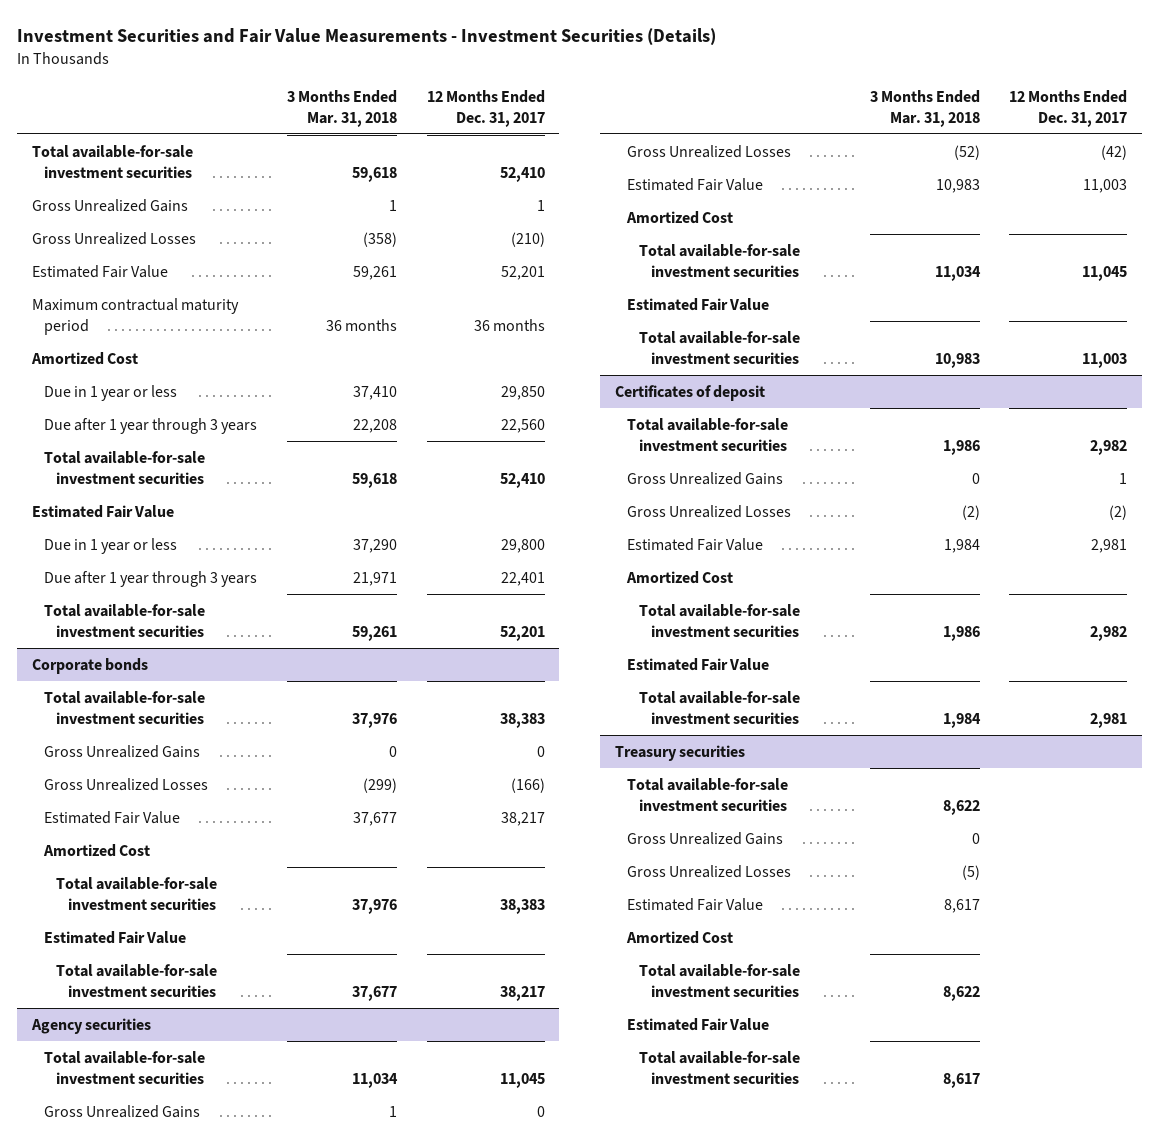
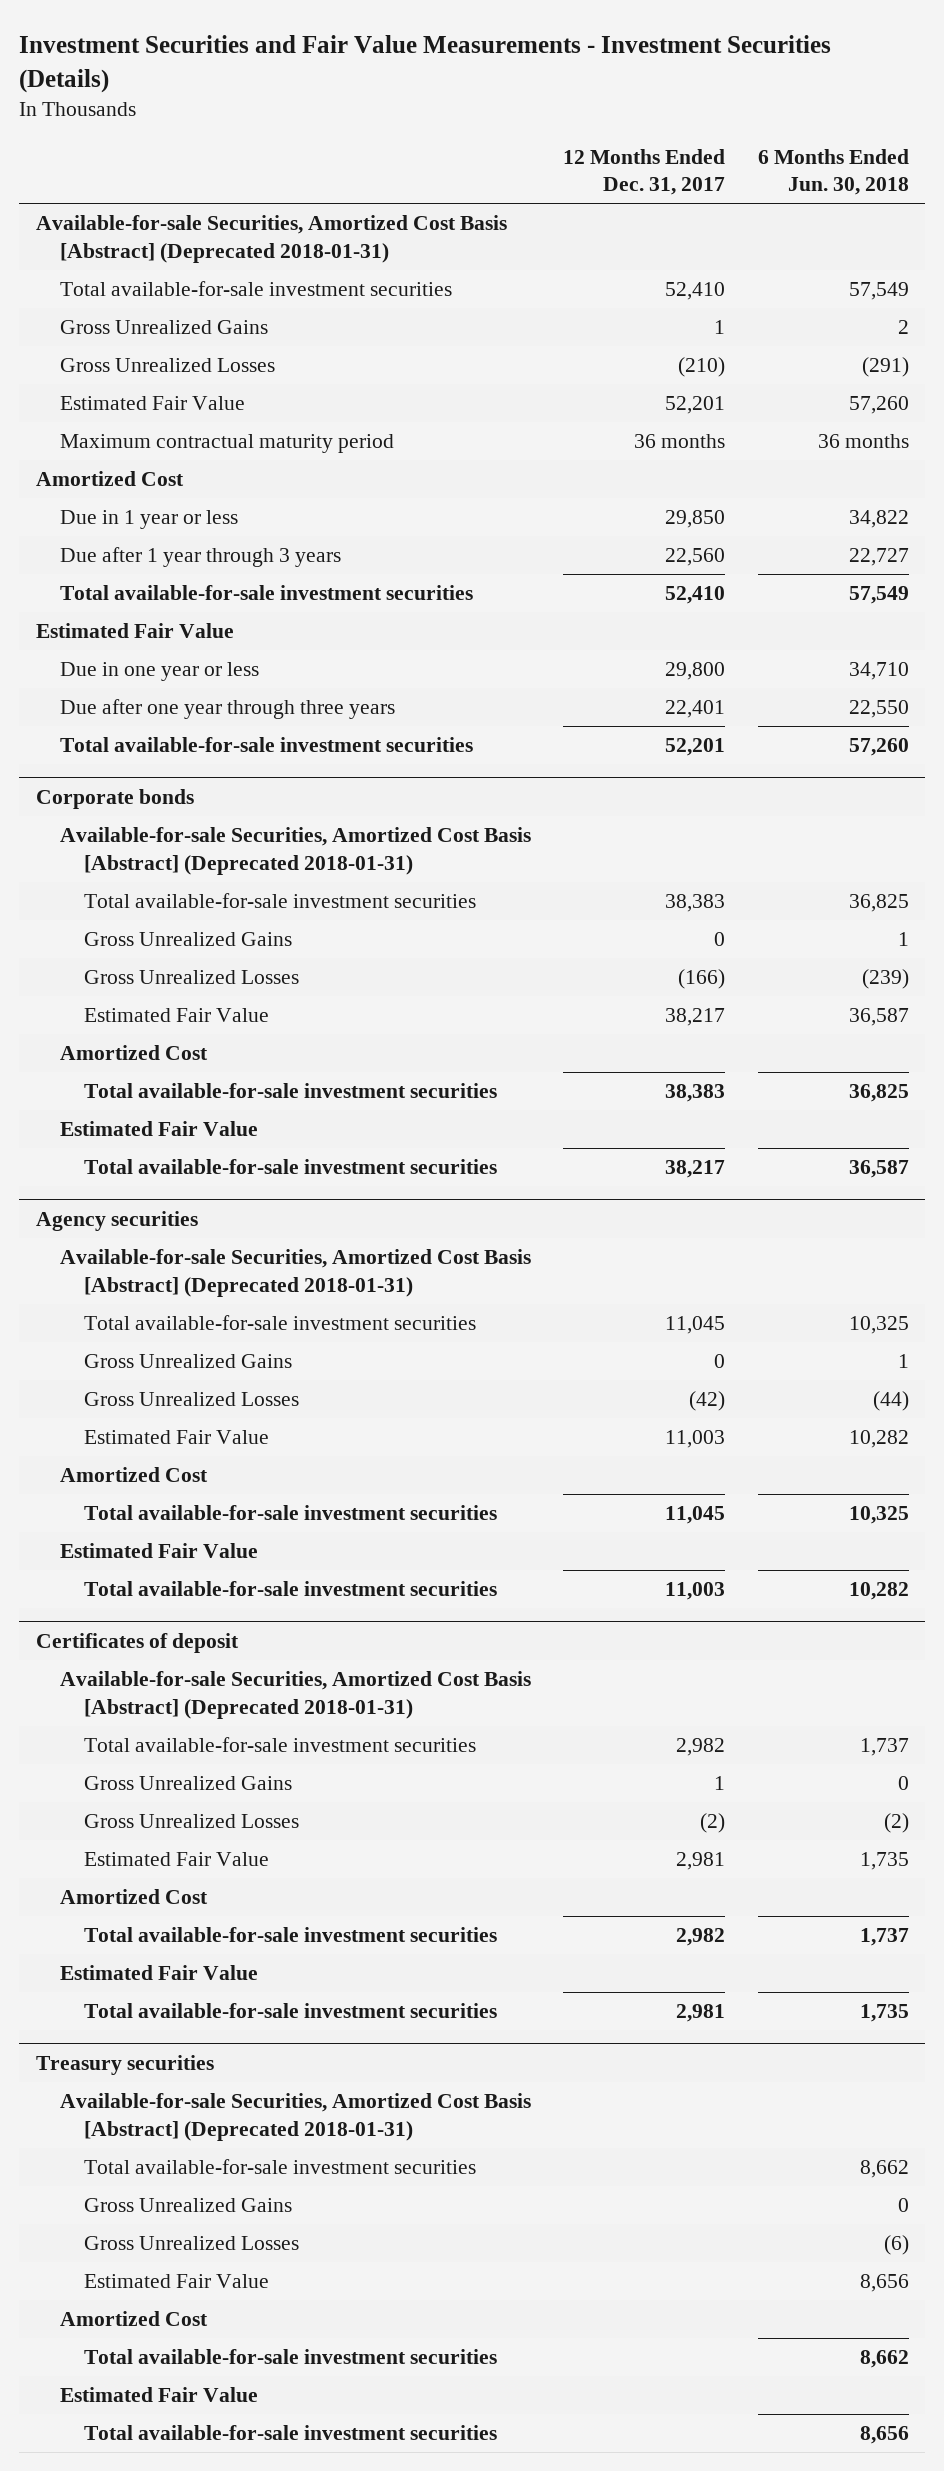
- | 3 Months Ended Mar. 31, 2018 | 12 Months Ended Dec. 31, 2017
+ | 12 Months Ended Dec. 31, 2017 | 6 Months Ended Jun. 30, 2018
+ Available-for-sale Securities, Amortized Cost Basis [Abstract] (Deprecated 2018-01-31)
- Due in 1 year or less | 37,290 | 29,800
- Due after 1 year through 3 years | 21,971 | 22,401
+ Due in one year or less | 29,800 | 34,710
+ Due after one year through three years | 22,401 | 22,550
@ Corporate bonds
+ Available-for-sale Securities, Amortized Cost Basis [Abstract] (Deprecated 2018-01-31)
@ Agency securities
+ Available-for-sale Securities, Amortized Cost Basis [Abstract] (Deprecated 2018-01-31)
@ Certificates of deposit
+ Available-for-sale Securities, Amortized Cost Basis [Abstract] (Deprecated 2018-01-31)
@ Treasury securities
+ Available-for-sale Securities, Amortized Cost Basis [Abstract] (Deprecated 2018-01-31)

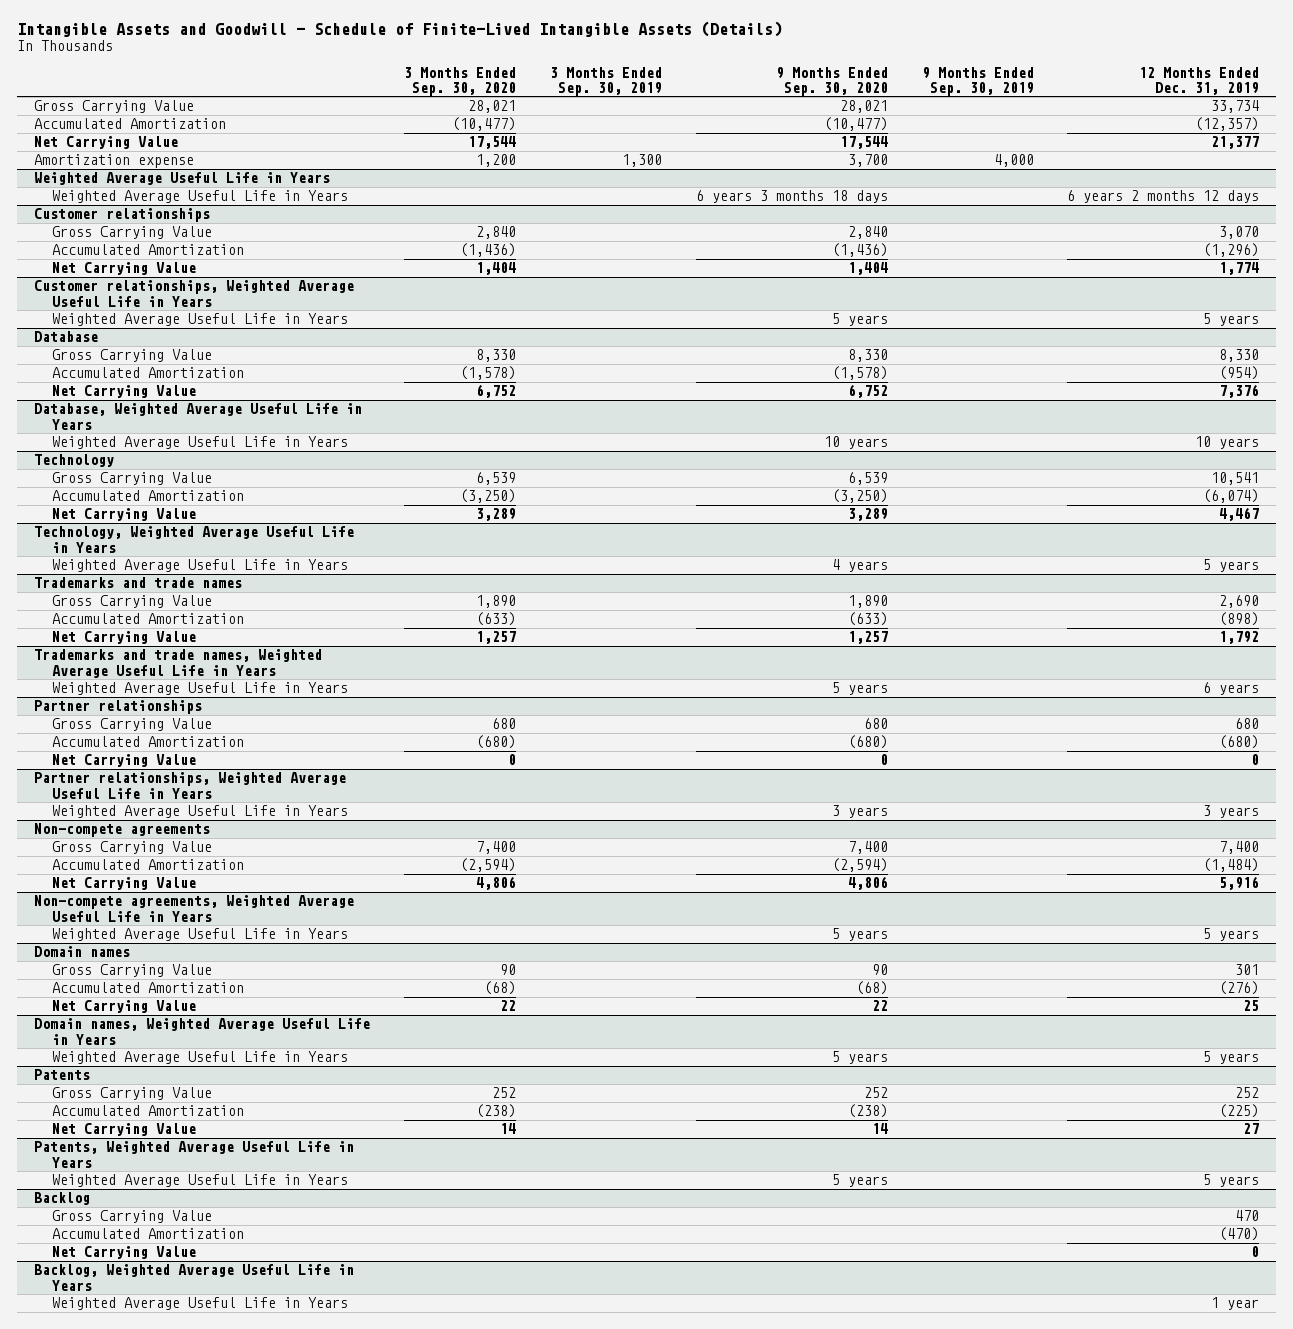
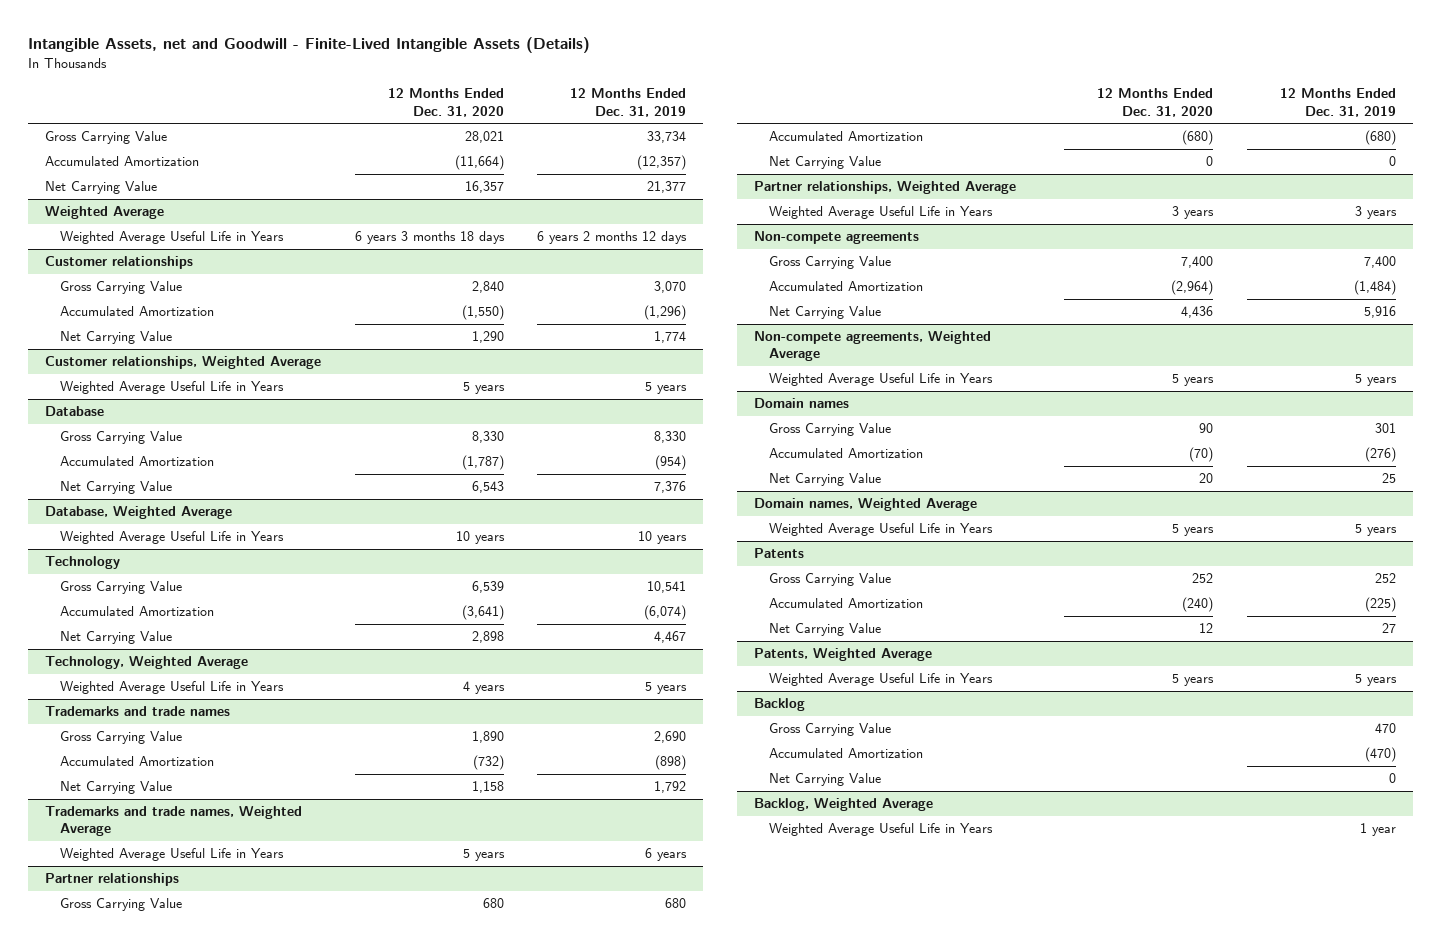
- Intangible Assets and Goodwill - Schedule of Finite-Lived Intangible Assets (Details)
+ Intangible Assets, net and Goodwill - Finite-Lived Intangible Assets (Details)
- | 3 Months Ended Sep. 30, 2020 | 3 Months Ended Sep. 30, 2019 | 9 Months Ended Sep. 30, 2020 | 9 Months Ended Sep. 30, 2019 | 12 Months Ended Dec. 31, 2019
+ | 12 Months Ended Dec. 31, 2020 | 12 Months Ended Dec. 31, 2019
- Amortization expense | 1,200 | 1,300 | 3,700 | 4,000 |
- Weighted Average Useful Life in Years
+ Weighted Average
- Customer relationships, Weighted Average Useful Life in Years
+ Customer relationships, Weighted Average
- Database, Weighted Average Useful Life in Years
+ Database, Weighted Average
- Technology, Weighted Average Useful Life in Years
+ Technology, Weighted Average
- Trademarks and trade names, Weighted Average Useful Life in Years
+ Trademarks and trade names, Weighted Average
- Partner relationships, Weighted Average Useful Life in Years
+ Partner relationships, Weighted Average
- Non-compete agreements, Weighted Average Useful Life in Years
+ Non-compete agreements, Weighted Average
- Domain names, Weighted Average Useful Life in Years
+ Domain names, Weighted Average
- Patents, Weighted Average Useful Life in Years
+ Patents, Weighted Average
- Backlog, Weighted Average Useful Life in Years
+ Backlog, Weighted Average

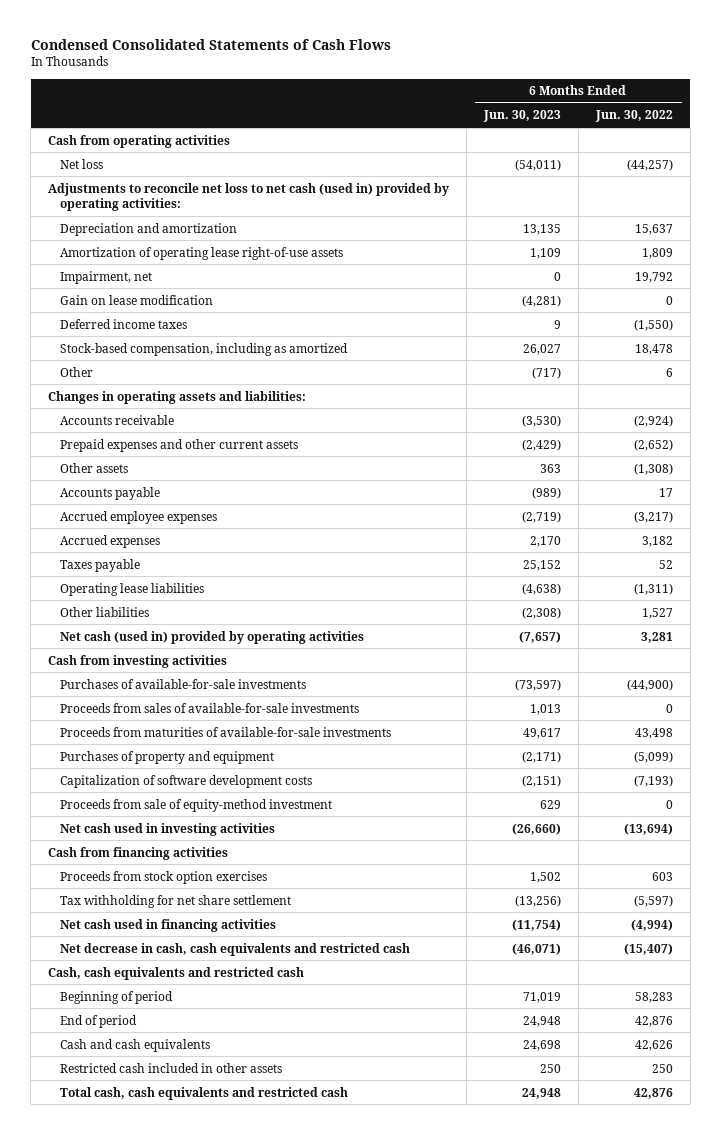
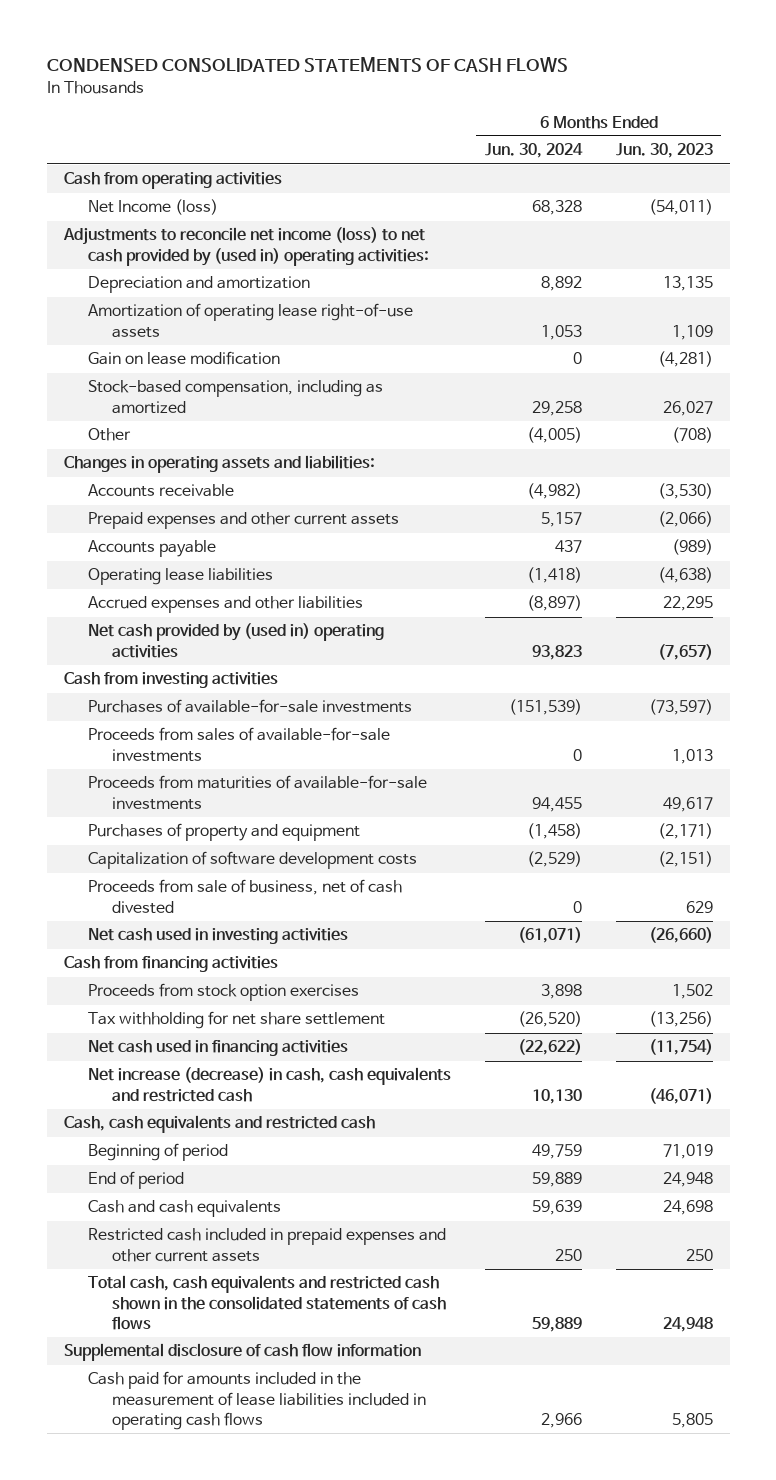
- Condensed Consolidated Statements of Cash Flows
+ CONDENSED CONSOLIDATED STATEMENTS OF CASH FLOWS
- | 6 Months Ended Jun. 30, 2023 | 6 Months Ended Jun. 30, 2022
+ | 6 Months Ended Jun. 30, 2024 | 6 Months Ended Jun. 30, 2023
- Net loss | (54,011) | (44,257)
- Adjustments to reconcile net loss to net cash (used in) provided by operating activities:
+ Net Income (loss) | 68,328 | (54,011)
+ Adjustments to reconcile net income (loss) to net cash provided by (used in) operating activities:
- Impairment, net | 0 | 19,792
- Deferred income taxes | 9 | (1,550)
- Other | (717) | 6
+ Other | (4,005) | (708)
- Prepaid expenses and other current assets | (2,429) | (2,652)
- Other assets | 363 | (1,308)
+ Prepaid expenses and other current assets | 5,157 | (2,066)
- Accrued employee expenses | (2,719) | (3,217)
- Accrued expenses | 2,170 | 3,182
- Taxes payable | 25,152 | 52
- Other liabilities | (2,308) | 1,527
- Net cash (used in) provided by operating activities | (7,657) | 3,281
+ Accrued expenses and other liabilities | (8,897) | 22,295
+ Net cash provided by (used in) operating activities | 93,823 | (7,657)
- Proceeds from sale of equity-method investment | 629 | 0
+ Proceeds from sale of business, net of cash divested | 0 | 629
- Net decrease in cash, cash equivalents and restricted cash | (46,071) | (15,407)
+ Net increase (decrease) in cash, cash equivalents and restricted cash | 10,130 | (46,071)
- Restricted cash included in other assets | 250 | 250
- Total cash, cash equivalents and restricted cash | 24,948 | 42,876
+ Restricted cash included in prepaid expenses and other current assets | 250 | 250
+ Total cash, cash equivalents and restricted cash shown in the consolidated statements of cash flows | 59,889 | 24,948
+ Supplemental disclosure of cash flow information
+ Cash paid for amounts included in the measurement of lease liabilities included in operating cash flows | 2,966 | 5,805

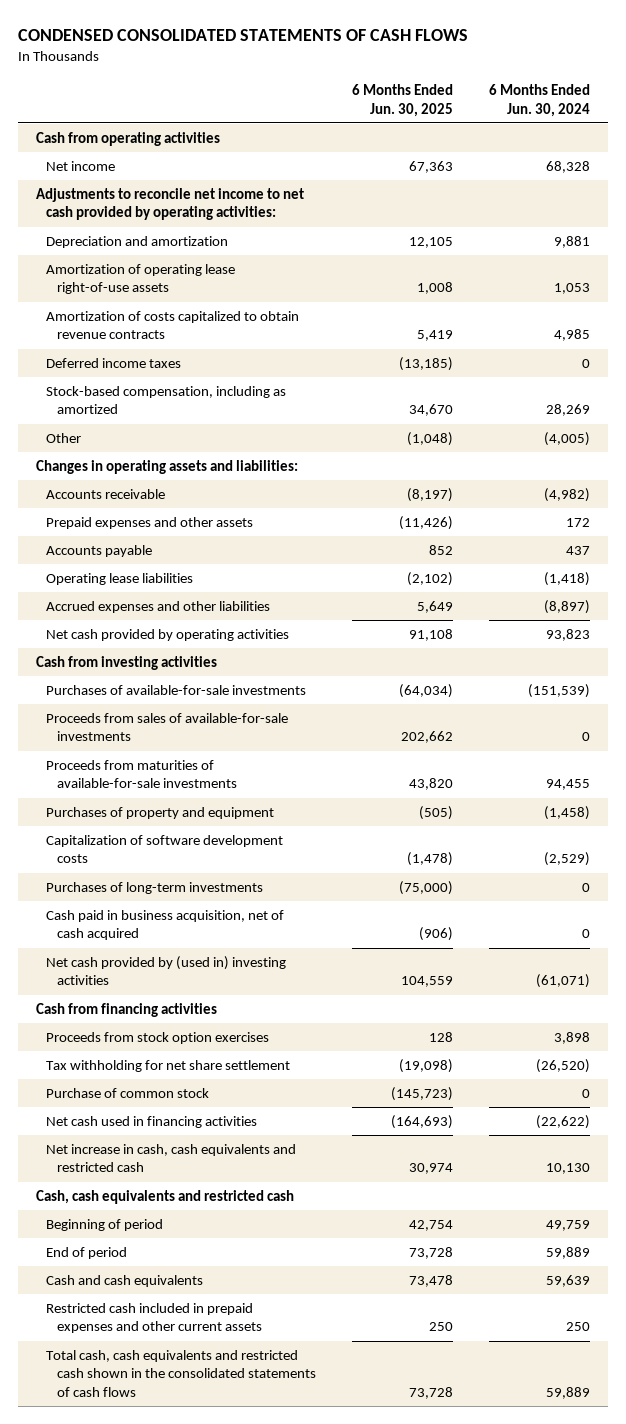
- | 6 Months Ended Jun. 30, 2024 | 6 Months Ended Jun. 30, 2023
+ | 6 Months Ended Jun. 30, 2025 | 6 Months Ended Jun. 30, 2024
- Net Income (loss) | 68,328 | (54,011)
- Adjustments to reconcile net income (loss) to net cash provided by (used in) operating activities:
- Depreciation and amortization | 8,892 | 13,135
+ Net income | 67,363 | 68,328
+ Adjustments to reconcile net income to net cash provided by operating activities:
+ Depreciation and amortization | 12,105 | 9,881
- Gain on lease modification | 0 | (4,281)
- Stock-based compensation, including as amortized | 29,258 | 26,027
+ Amortization of costs capitalized to obtain revenue contracts | 5,419 | 4,985
+ Deferred income taxes | (13,185) | 0
+ Stock-based compensation, including as amortized | 34,670 | 28,269
- Prepaid expenses and other current assets | 5,157 | (2,066)
+ Prepaid expenses and other assets | (11,426) | 172
- Net cash provided by (used in) operating activities | 93,823 | (7,657)
+ Net cash provided by operating activities | 91,108 | 93,823
- Proceeds from sale of business, net of cash divested | 0 | 629
- Net cash used in investing activities | (61,071) | (26,660)
+ Purchases of long-term investments | (75,000) | 0
+ Cash paid in business acquisition, net of cash acquired | (906) | 0
+ Net cash provided by (used in) investing activities | 104,559 | (61,071)
+ Purchase of common stock | (145,723) | 0
- Net increase (decrease) in cash, cash equivalents and restricted cash | 10,130 | (46,071)
+ Net increase in cash, cash equivalents and restricted cash | 30,974 | 10,130
- Supplemental disclosure of cash flow information
- Cash paid for amounts included in the measurement of lease liabilities included in operating cash flows | 2,966 | 5,805

